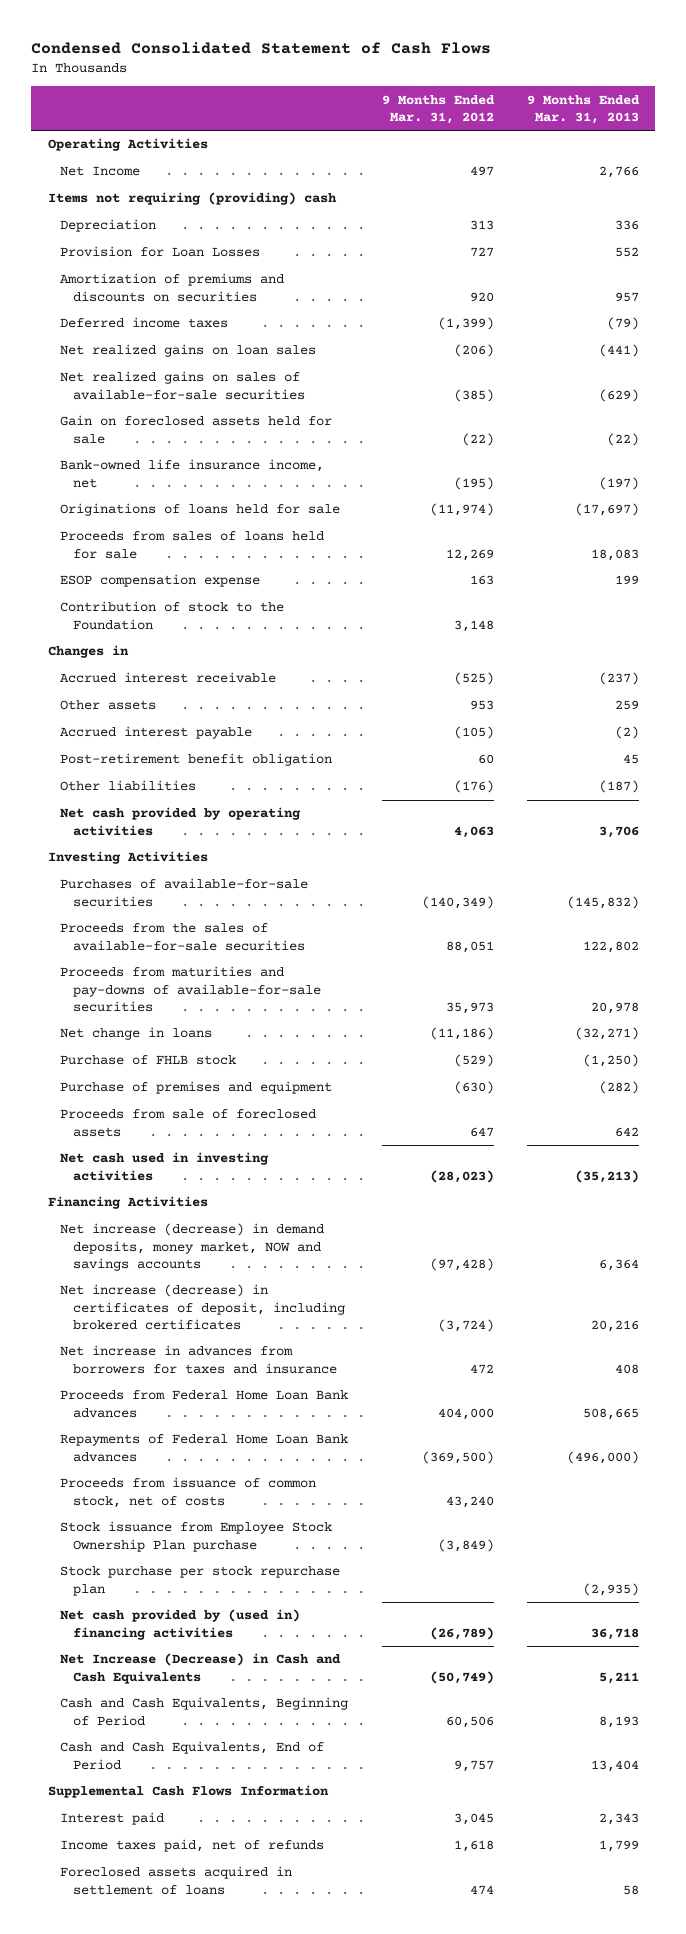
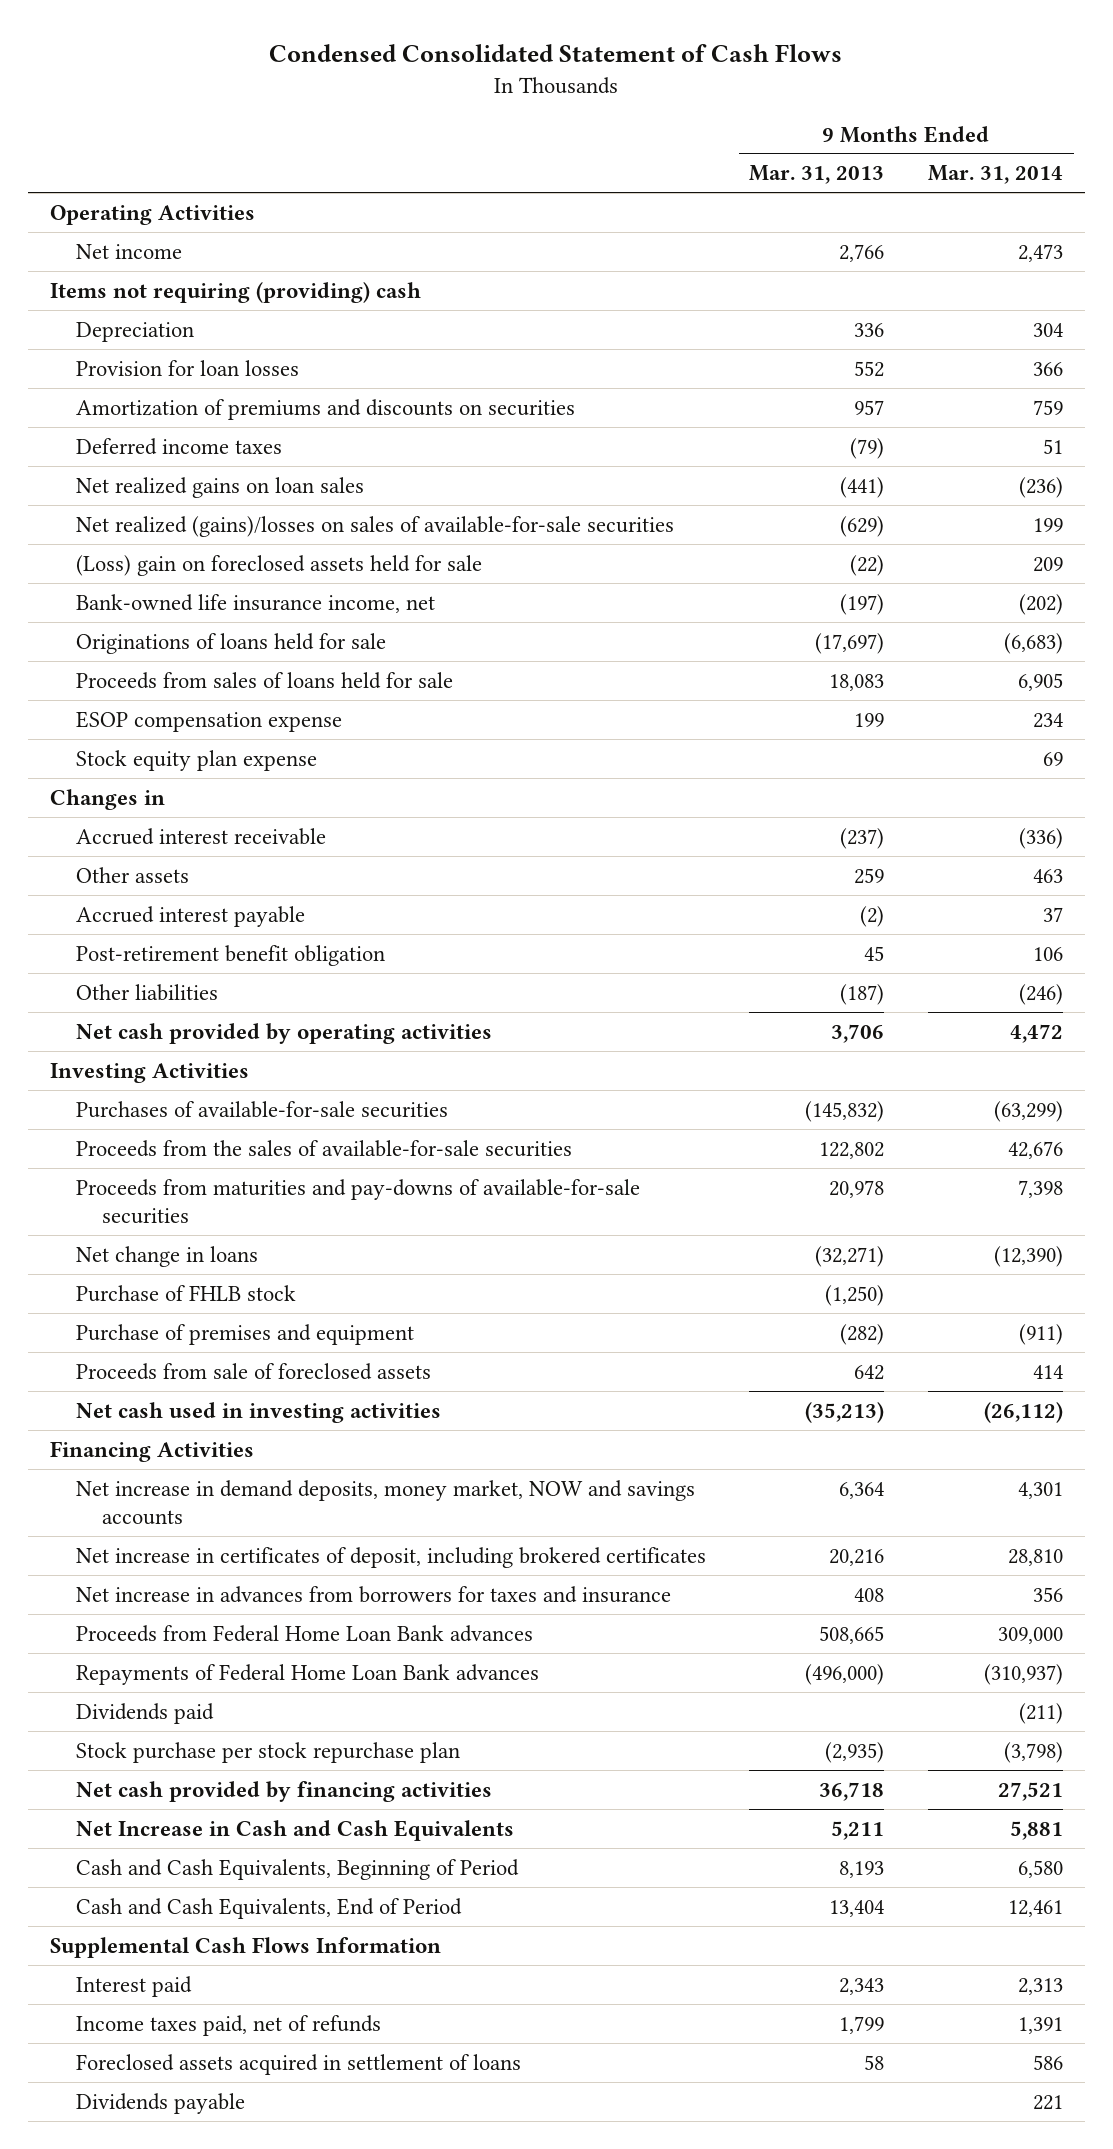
- | 9 Months Ended Mar. 31, 2012 | 9 Months Ended Mar. 31, 2013
+ | 9 Months Ended Mar. 31, 2013 | 9 Months Ended Mar. 31, 2014
- Net Income | 497 | 2,766
+ Net income | 2,766 | 2,473
- Provision for Loan Losses | 727 | 552
+ Provision for loan losses | 552 | 366
- Net realized gains on sales of available-for-sale securities | (385) | (629)
- Gain on foreclosed assets held for sale | (22) | (22)
+ Net realized (gains)/losses on sales of available-for-sale securities | (629) | 199
+ (Loss) gain on foreclosed assets held for sale | (22) | 209
- Contribution of stock to the Foundation | 3,148 |
+ Stock equity plan expense | | 69
- Net increase (decrease) in demand deposits, money market, NOW and savings accounts | (97,428) | 6,364
- Net increase (decrease) in certificates of deposit, including brokered certificates | (3,724) | 20,216
+ Net increase in demand deposits, money market, NOW and savings accounts | 6,364 | 4,301
+ Net increase in certificates of deposit, including brokered certificates | 20,216 | 28,810
- Proceeds from issuance of common stock, net of costs | 43,240 |
- Stock issuance from Employee Stock Ownership Plan purchase | (3,849) |
+ Dividends paid | | (211)
- Net cash provided by (used in) financing activities | (26,789) | 36,718
- Net Increase (Decrease) in Cash and Cash Equivalents | (50,749) | 5,211
+ Net cash provided by financing activities | 36,718 | 27,521
+ Net Increase in Cash and Cash Equivalents | 5,211 | 5,881
+ Dividends payable | | 221

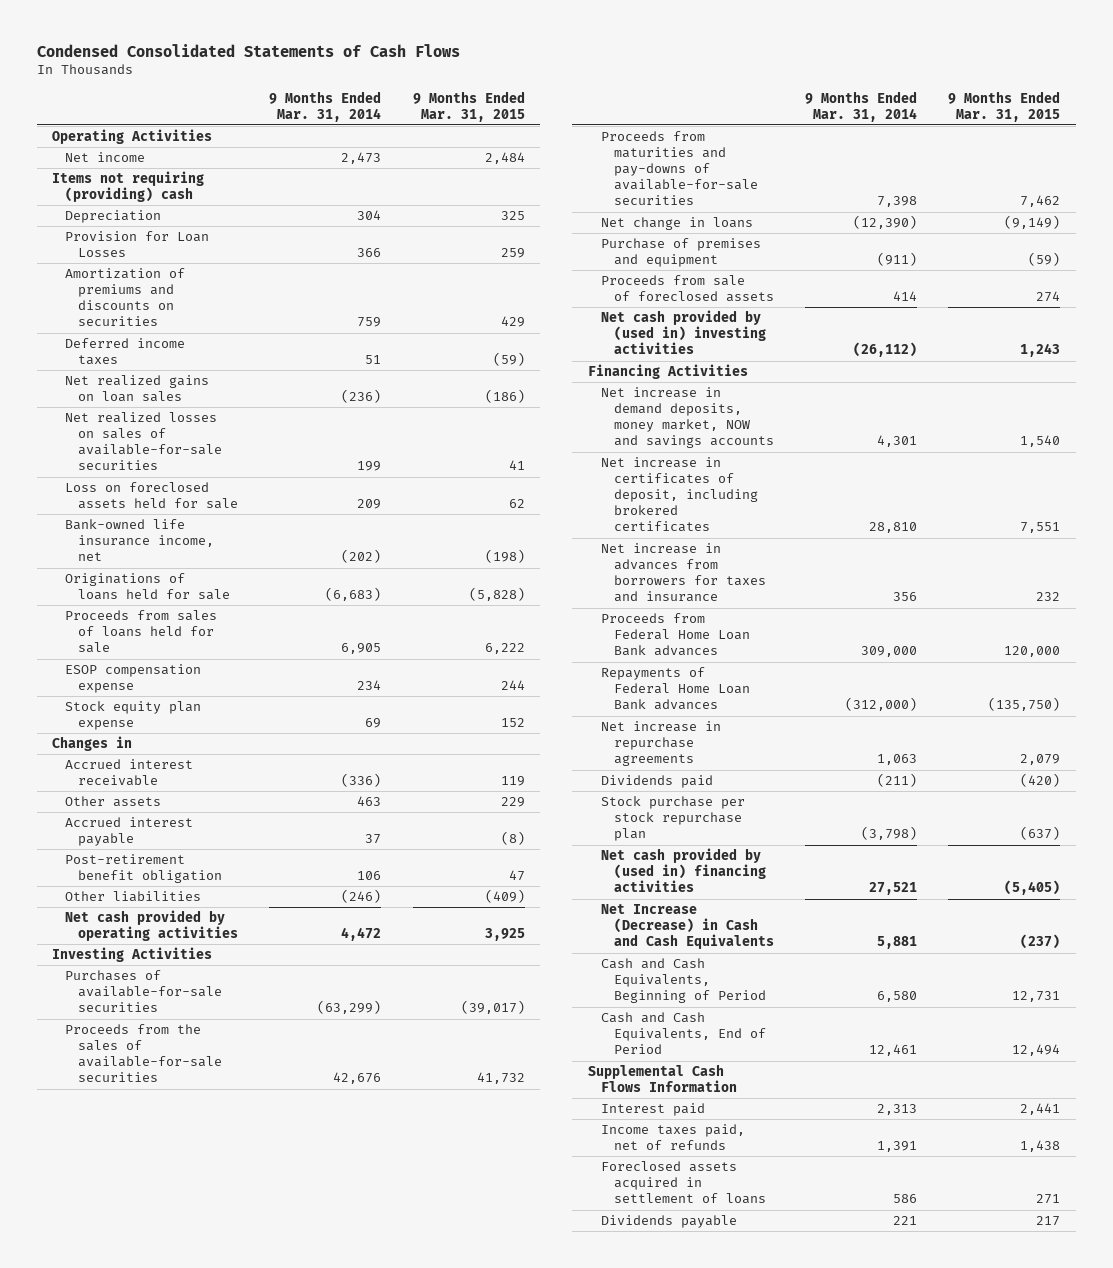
- Condensed Consolidated Statement of Cash Flows
+ Condensed Consolidated Statements of Cash Flows
- | 9 Months Ended Mar. 31, 2013 | 9 Months Ended Mar. 31, 2014
+ | 9 Months Ended Mar. 31, 2014 | 9 Months Ended Mar. 31, 2015
- Provision for loan losses | 552 | 366
+ Provision for Loan Losses | 366 | 259
- Net realized (gains)/losses on sales of available-for-sale securities | (629) | 199
- (Loss) gain on foreclosed assets held for sale | (22) | 209
+ Net realized losses on sales of available-for-sale securities | 199 | 41
+ Loss on foreclosed assets held for sale | 209 | 62
- Purchase of FHLB stock | (1,250) |
- Net cash used in investing activities | (35,213) | (26,112)
+ Net cash provided by (used in) investing activities | (26,112) | 1,243
- Repayments of Federal Home Loan Bank advances | (496,000) | (310,937)
+ Repayments of Federal Home Loan Bank advances | (312,000) | (135,750)
+ Net increase in repurchase agreements | 1,063 | 2,079
- Net cash provided by financing activities | 36,718 | 27,521
- Net Increase in Cash and Cash Equivalents | 5,211 | 5,881
+ Net cash provided by (used in) financing activities | 27,521 | (5,405)
+ Net Increase (Decrease) in Cash and Cash Equivalents | 5,881 | (237)

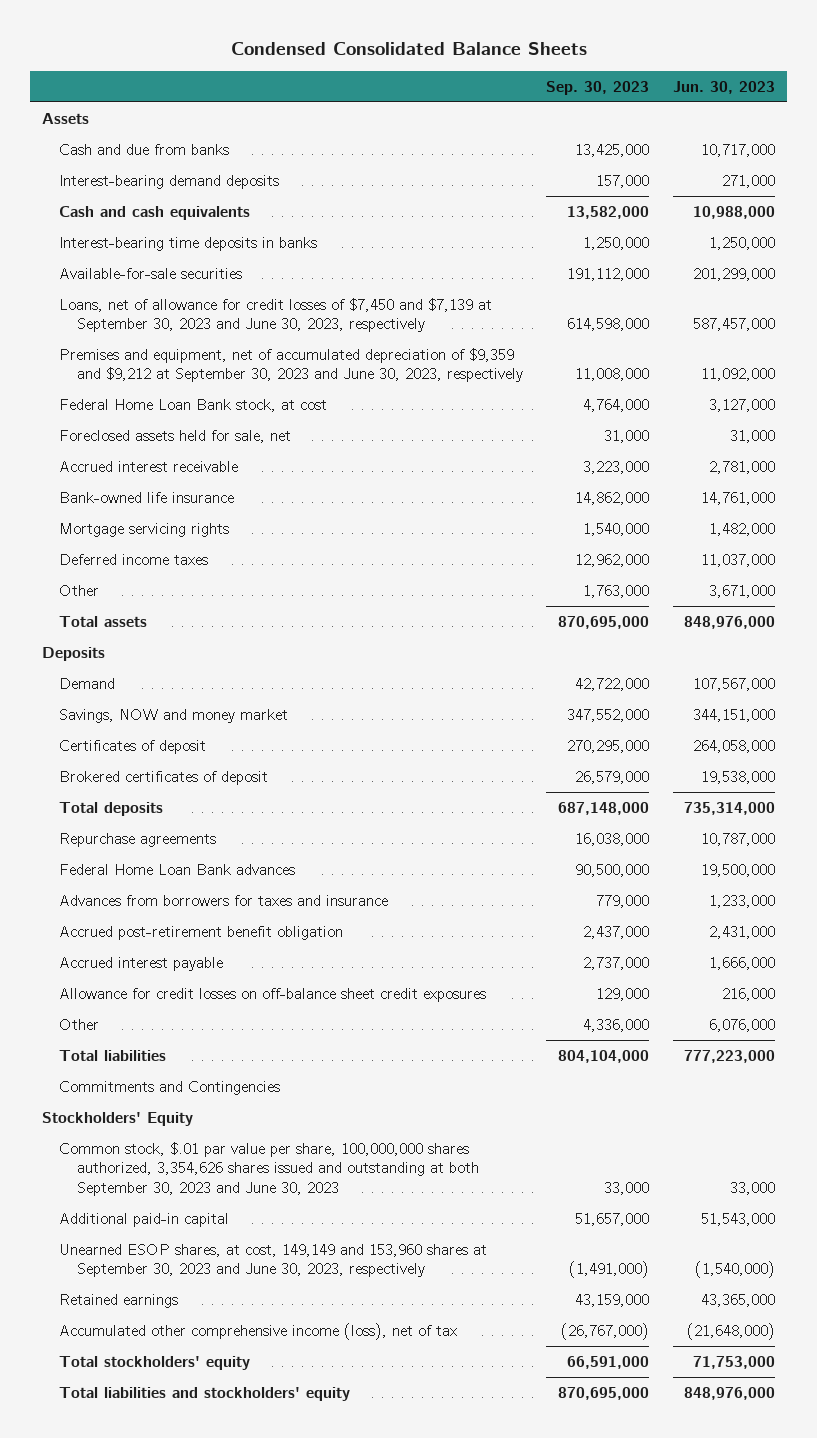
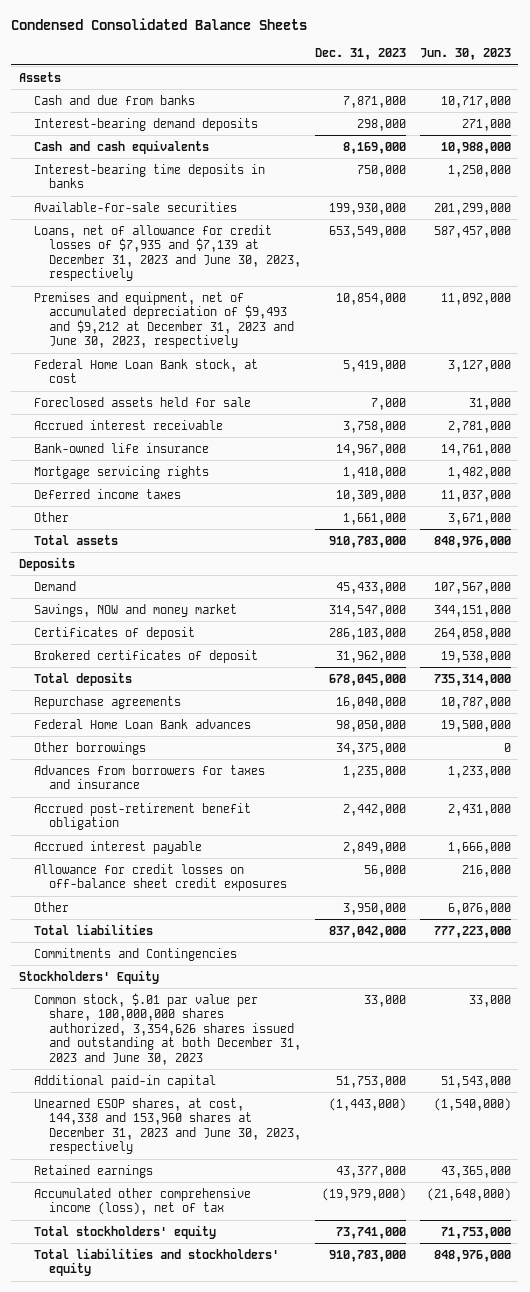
- | Sep. 30, 2023 | Jun. 30, 2023
+ | Dec. 31, 2023 | Jun. 30, 2023
- Loans, net of allowance for credit losses of $7,450 and $7,139 at September 30, 2023 and June 30, 2023, respectively | 614,598,000 | 587,457,000
- Premises and equipment, net of accumulated depreciation of $9,359 and $9,212 at September 30, 2023 and June 30, 2023, respectively | 11,008,000 | 11,092,000
+ Loans, net of allowance for credit losses of $7,935 and $7,139 at December 31, 2023 and June 30, 2023, respectively | 653,549,000 | 587,457,000
+ Premises and equipment, net of accumulated depreciation of $9,493 and $9,212 at December 31, 2023 and June 30, 2023, respectively | 10,854,000 | 11,092,000
- Foreclosed assets held for sale, net | 31,000 | 31,000
+ Foreclosed assets held for sale | 7,000 | 31,000
+ Other borrowings | 34,375,000 | 0
- Common stock, $.01 par value per share, 100,000,000 shares authorized, 3,354,626 shares issued and outstanding at both September 30, 2023 and June 30, 2023 | 33,000 | 33,000
+ Common stock, $.01 par value per share, 100,000,000 shares authorized, 3,354,626 shares issued and outstanding at both December 31, 2023 and June 30, 2023 | 33,000 | 33,000
- Unearned ESOP shares, at cost, 149,149 and 153,960 shares at September 30, 2023 and June 30, 2023, respectively | (1,491,000) | (1,540,000)
+ Unearned ESOP shares, at cost, 144,338 and 153,960 shares at December 31, 2023 and June 30, 2023, respectively | (1,443,000) | (1,540,000)

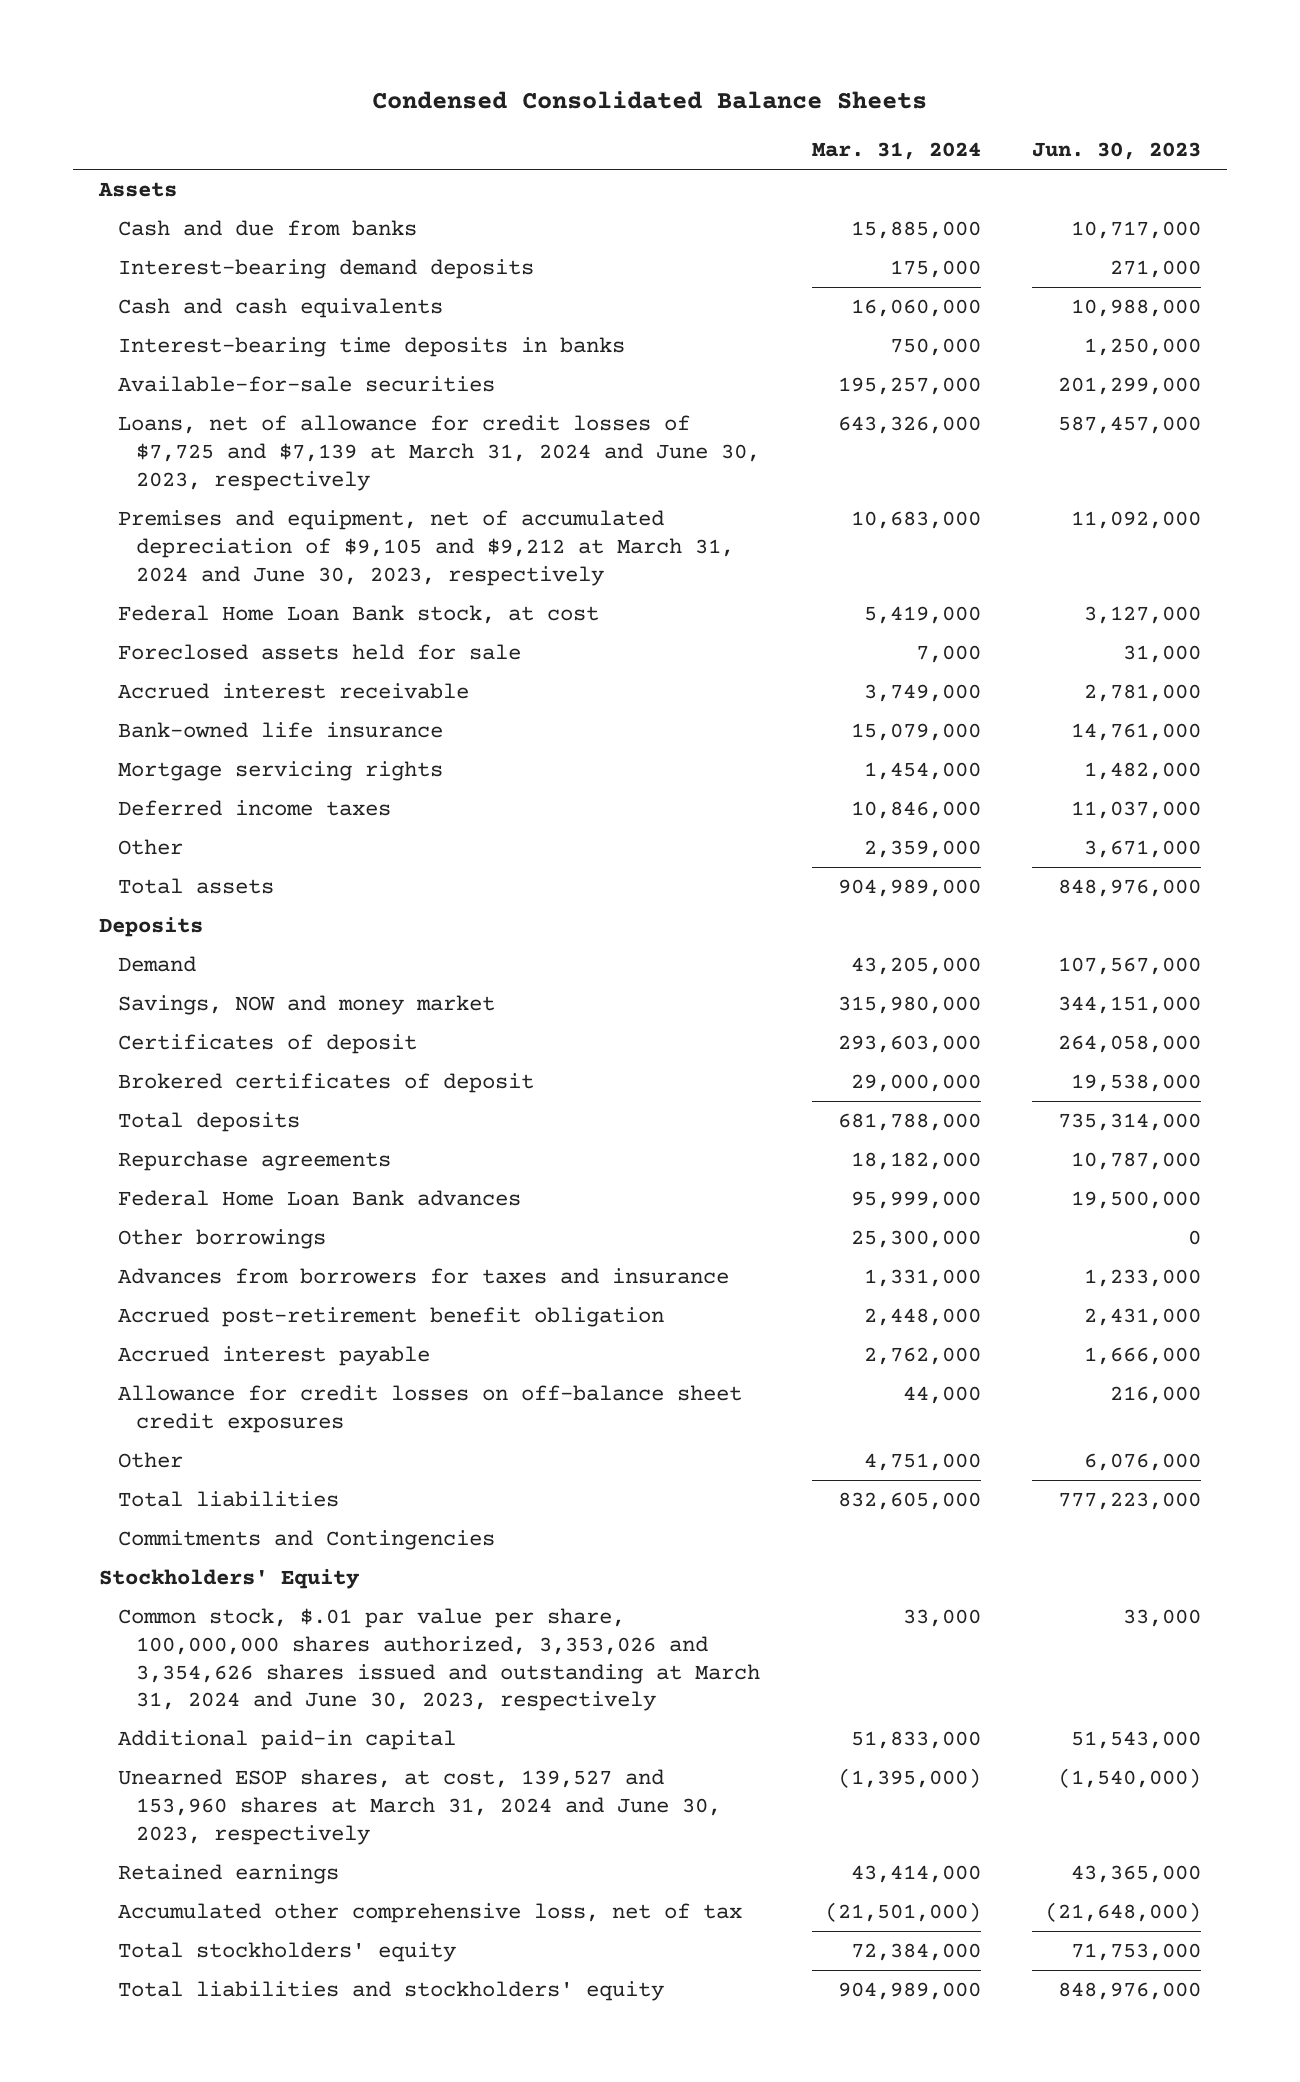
- | Dec. 31, 2023 | Jun. 30, 2023
+ | Mar. 31, 2024 | Jun. 30, 2023
- Loans, net of allowance for credit losses of $7,935 and $7,139 at December 31, 2023 and June 30, 2023, respectively | 653,549,000 | 587,457,000
- Premises and equipment, net of accumulated depreciation of $9,493 and $9,212 at December 31, 2023 and June 30, 2023, respectively | 10,854,000 | 11,092,000
+ Loans, net of allowance for credit losses of $7,725 and $7,139 at March 31, 2024 and June 30, 2023, respectively | 643,326,000 | 587,457,000
+ Premises and equipment, net of accumulated depreciation of $9,105 and $9,212 at March 31, 2024 and June 30, 2023, respectively | 10,683,000 | 11,092,000
- Common stock, $.01 par value per share, 100,000,000 shares authorized, 3,354,626 shares issued and outstanding at both December 31, 2023 and June 30, 2023 | 33,000 | 33,000
+ Common stock, $.01 par value per share, 100,000,000 shares authorized, 3,353,026 and 3,354,626 shares issued and outstanding at March 31, 2024 and June 30, 2023, respectively | 33,000 | 33,000
- Unearned ESOP shares, at cost, 144,338 and 153,960 shares at December 31, 2023 and June 30, 2023, respectively | (1,443,000) | (1,540,000)
+ Unearned ESOP shares, at cost, 139,527 and 153,960 shares at March 31, 2024 and June 30, 2023, respectively | (1,395,000) | (1,540,000)
- Accumulated other comprehensive income (loss), net of tax | (19,979,000) | (21,648,000)
+ Accumulated other comprehensive loss, net of tax | (21,501,000) | (21,648,000)

